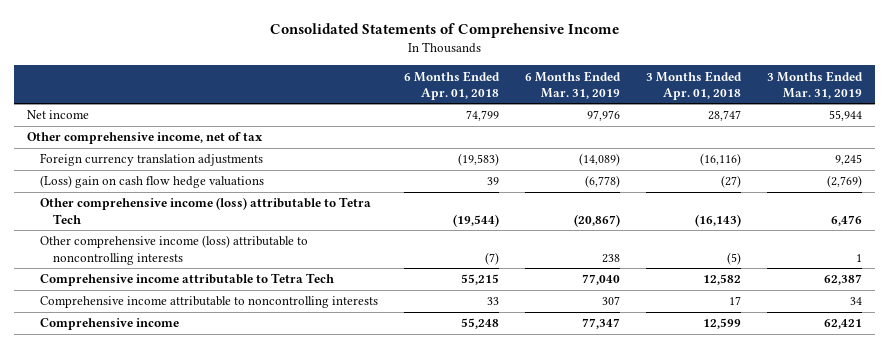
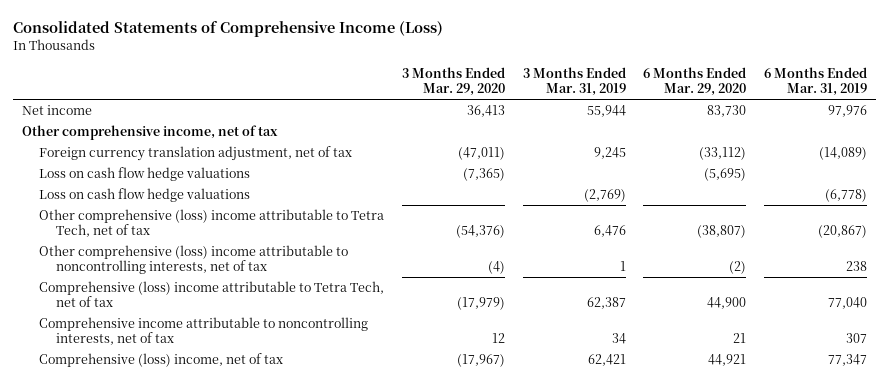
- Consolidated Statements of Comprehensive Income
+ Consolidated Statements of Comprehensive Income (Loss)
- | 6 Months Ended Apr. 01, 2018 | 6 Months Ended Mar. 31, 2019 | 3 Months Ended Apr. 01, 2018 | 3 Months Ended Mar. 31, 2019
+ | 3 Months Ended Mar. 29, 2020 | 3 Months Ended Mar. 31, 2019 | 6 Months Ended Mar. 29, 2020 | 6 Months Ended Mar. 31, 2019
- Foreign currency translation adjustments | (19,583) | (14,089) | (16,116) | 9,245
- (Loss) gain on cash flow hedge valuations | 39 | (6,778) | (27) | (2,769)
- Other comprehensive income (loss) attributable to Tetra Tech | (19,544) | (20,867) | (16,143) | 6,476
- Other comprehensive income (loss) attributable to noncontrolling interests | (7) | 238 | (5) | 1
- Comprehensive income attributable to Tetra Tech | 55,215 | 77,040 | 12,582 | 62,387
- Comprehensive income attributable to noncontrolling interests | 33 | 307 | 17 | 34
- Comprehensive income | 55,248 | 77,347 | 12,599 | 62,421
+ Foreign currency translation adjustment, net of tax | (47,011) | 9,245 | (33,112) | (14,089)
+ Loss on cash flow hedge valuations | (7,365) | | (5,695) |
+ Loss on cash flow hedge valuations | | (2,769) | | (6,778)
+ Other comprehensive (loss) income attributable to Tetra Tech, net of tax | (54,376) | 6,476 | (38,807) | (20,867)
+ Other comprehensive (loss) income attributable to noncontrolling interests, net of tax | (4) | 1 | (2) | 238
+ Comprehensive (loss) income attributable to Tetra Tech, net of tax | (17,979) | 62,387 | 44,900 | 77,040
+ Comprehensive income attributable to noncontrolling interests, net of tax | 12 | 34 | 21 | 307
+ Comprehensive (loss) income, net of tax | (17,967) | 62,421 | 44,921 | 77,347

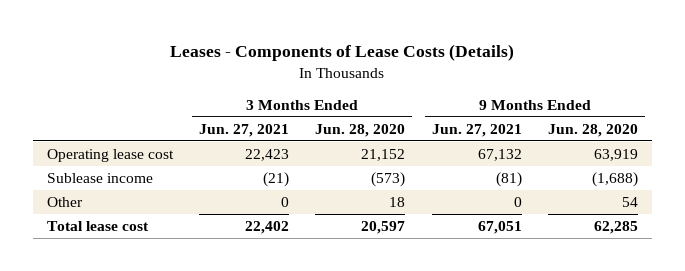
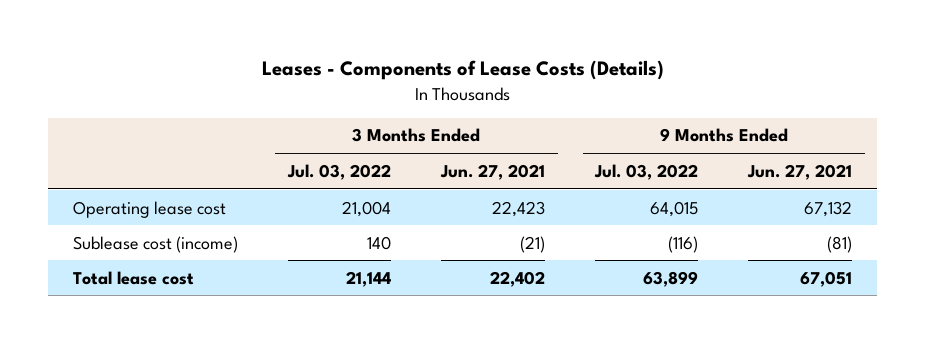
- | 3 Months Ended Jun. 27, 2021 | 3 Months Ended Jun. 28, 2020 | 9 Months Ended Jun. 27, 2021 | 9 Months Ended Jun. 28, 2020
+ | 3 Months Ended Jul. 03, 2022 | 3 Months Ended Jun. 27, 2021 | 9 Months Ended Jul. 03, 2022 | 9 Months Ended Jun. 27, 2021
- Sublease income | (21) | (573) | (81) | (1,688)
- Other | 0 | 18 | 0 | 54
+ Sublease cost (income) | 140 | (21) | (116) | (81)

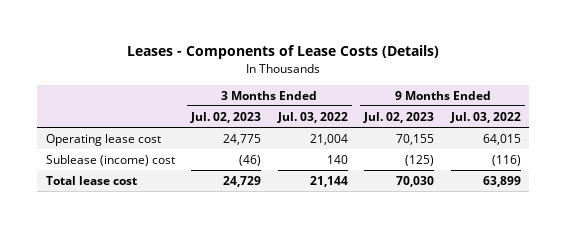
- | 3 Months Ended Jul. 03, 2022 | 3 Months Ended Jun. 27, 2021 | 9 Months Ended Jul. 03, 2022 | 9 Months Ended Jun. 27, 2021
+ | 3 Months Ended Jul. 02, 2023 | 3 Months Ended Jul. 03, 2022 | 9 Months Ended Jul. 02, 2023 | 9 Months Ended Jul. 03, 2022
- Sublease cost (income) | 140 | (21) | (116) | (81)
+ Sublease (income) cost | (46) | 140 | (125) | (116)

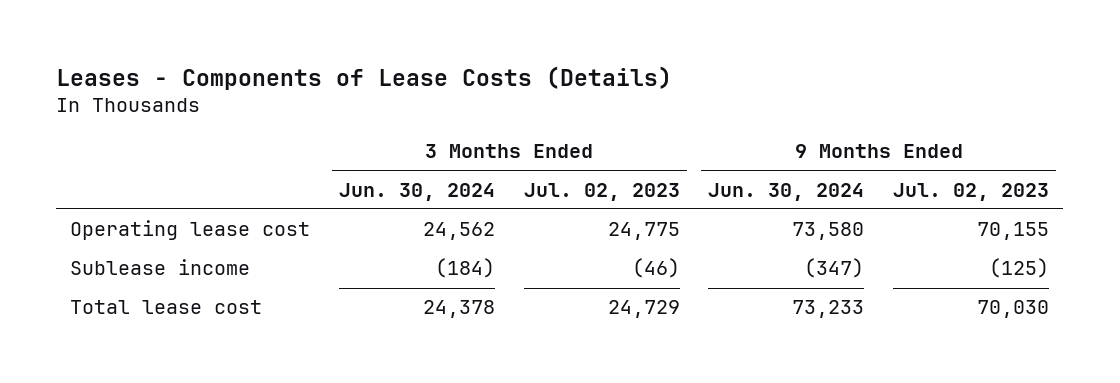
- | 3 Months Ended Jul. 02, 2023 | 3 Months Ended Jul. 03, 2022 | 9 Months Ended Jul. 02, 2023 | 9 Months Ended Jul. 03, 2022
+ | 3 Months Ended Jun. 30, 2024 | 3 Months Ended Jul. 02, 2023 | 9 Months Ended Jun. 30, 2024 | 9 Months Ended Jul. 02, 2023
- Sublease (income) cost | (46) | 140 | (125) | (116)
+ Sublease income | (184) | (46) | (347) | (125)

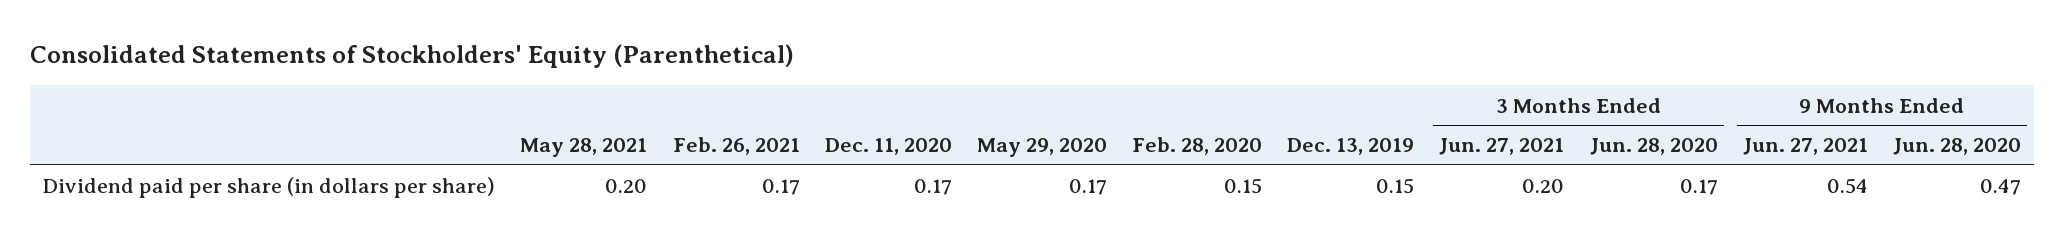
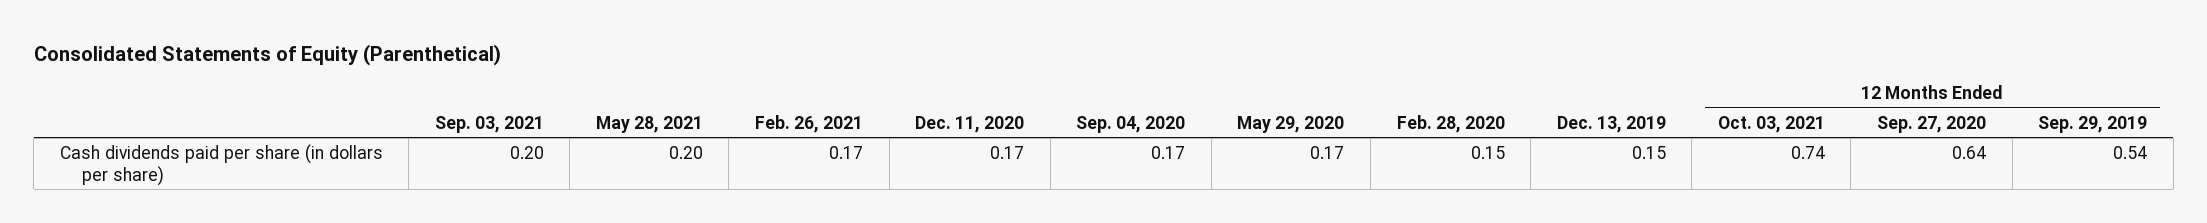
- Consolidated Statements of Stockholders' Equity (Parenthetical)
+ Consolidated Statements of Equity (Parenthetical)
- | May 28, 2021 | Feb. 26, 2021 | Dec. 11, 2020 | May 29, 2020 | Feb. 28, 2020 | Dec. 13, 2019 | 3 Months Ended Jun. 27, 2021 | 3 Months Ended Jun. 28, 2020 | 9 Months Ended Jun. 27, 2021 | 9 Months Ended Jun. 28, 2020
+ | Sep. 03, 2021 | May 28, 2021 | Feb. 26, 2021 | Dec. 11, 2020 | Sep. 04, 2020 | May 29, 2020 | Feb. 28, 2020 | Dec. 13, 2019 | 12 Months Ended Oct. 03, 2021 | 12 Months Ended Sep. 27, 2020 | 12 Months Ended Sep. 29, 2019
- Dividend paid per share (in dollars per share) | 0.20 | 0.17 | 0.17 | 0.17 | 0.15 | 0.15 | 0.20 | 0.17 | 0.54 | 0.47
+ Cash dividends paid per share (in dollars per share) | 0.20 | 0.20 | 0.17 | 0.17 | 0.17 | 0.17 | 0.15 | 0.15 | 0.74 | 0.64 | 0.54

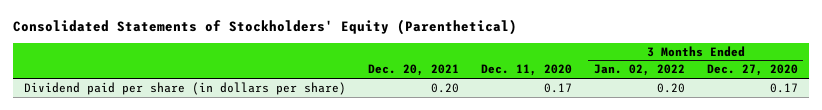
- Consolidated Statements of Equity (Parenthetical)
+ Consolidated Statements of Stockholders' Equity (Parenthetical)
- | Sep. 03, 2021 | May 28, 2021 | Feb. 26, 2021 | Dec. 11, 2020 | Sep. 04, 2020 | May 29, 2020 | Feb. 28, 2020 | Dec. 13, 2019 | 12 Months Ended Oct. 03, 2021 | 12 Months Ended Sep. 27, 2020 | 12 Months Ended Sep. 29, 2019
+ | Dec. 20, 2021 | Dec. 11, 2020 | 3 Months Ended Jan. 02, 2022 | 3 Months Ended Dec. 27, 2020
- Cash dividends paid per share (in dollars per share) | 0.20 | 0.20 | 0.17 | 0.17 | 0.17 | 0.17 | 0.15 | 0.15 | 0.74 | 0.64 | 0.54
+ Dividend paid per share (in dollars per share) | 0.20 | 0.17 | 0.20 | 0.17

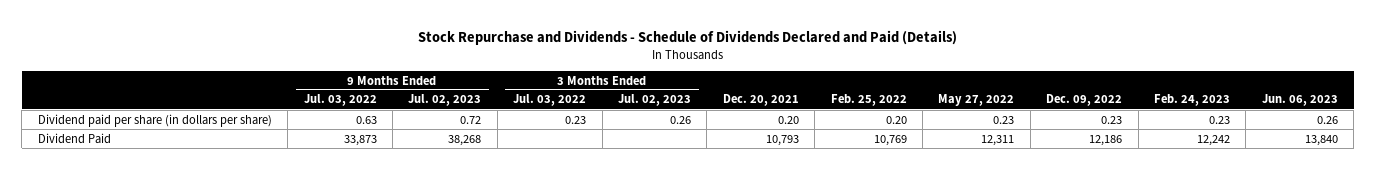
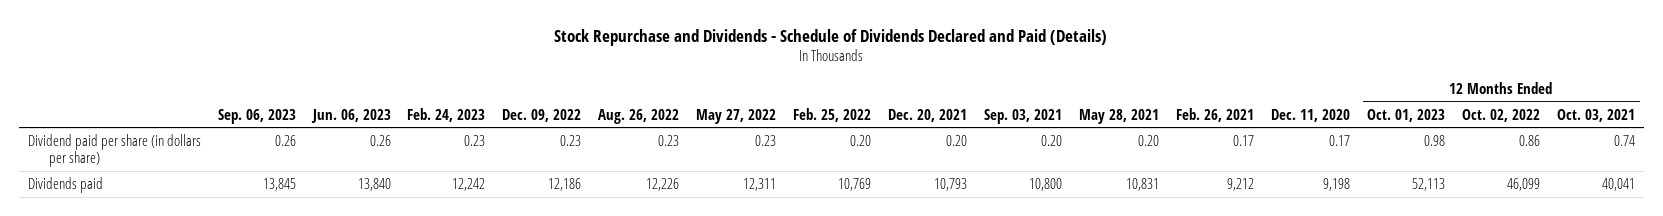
- | 9 Months Ended Jul. 03, 2022 | 9 Months Ended Jul. 02, 2023 | 3 Months Ended Jul. 03, 2022 | 3 Months Ended Jul. 02, 2023 | Dec. 20, 2021 | Feb. 25, 2022 | May 27, 2022 | Dec. 09, 2022 | Feb. 24, 2023 | Jun. 06, 2023
+ | Sep. 06, 2023 | Jun. 06, 2023 | Feb. 24, 2023 | Dec. 09, 2022 | Aug. 26, 2022 | May 27, 2022 | Feb. 25, 2022 | Dec. 20, 2021 | Sep. 03, 2021 | May 28, 2021 | Feb. 26, 2021 | Dec. 11, 2020 | 12 Months Ended Oct. 01, 2023 | 12 Months Ended Oct. 02, 2022 | 12 Months Ended Oct. 03, 2021
- Dividend Paid | 33,873 | 38,268 | | | 10,793 | 10,769 | 12,311 | 12,186 | 12,242 | 13,840
+ Dividends paid | 13,845 | 13,840 | 12,242 | 12,186 | 12,226 | 12,311 | 10,769 | 10,793 | 10,800 | 10,831 | 9,212 | 9,198 | 52,113 | 46,099 | 40,041

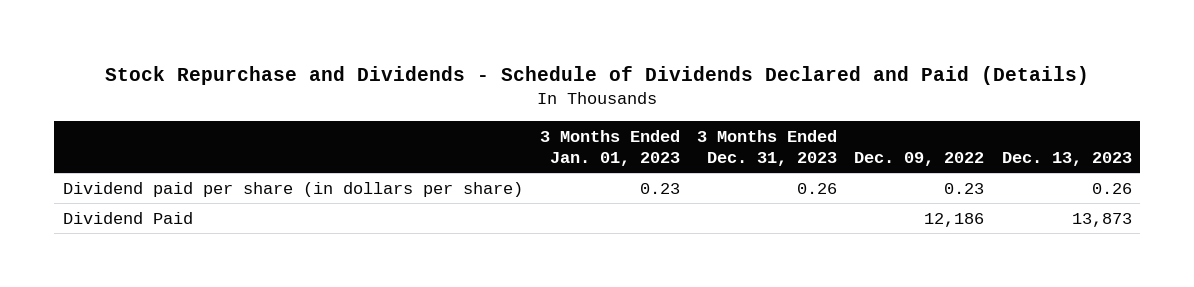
- | Sep. 06, 2023 | Jun. 06, 2023 | Feb. 24, 2023 | Dec. 09, 2022 | Aug. 26, 2022 | May 27, 2022 | Feb. 25, 2022 | Dec. 20, 2021 | Sep. 03, 2021 | May 28, 2021 | Feb. 26, 2021 | Dec. 11, 2020 | 12 Months Ended Oct. 01, 2023 | 12 Months Ended Oct. 02, 2022 | 12 Months Ended Oct. 03, 2021
+ | 3 Months Ended Jan. 01, 2023 | 3 Months Ended Dec. 31, 2023 | Dec. 09, 2022 | Dec. 13, 2023
- Dividends paid | 13,845 | 13,840 | 12,242 | 12,186 | 12,226 | 12,311 | 10,769 | 10,793 | 10,800 | 10,831 | 9,212 | 9,198 | 52,113 | 46,099 | 40,041
+ Dividend Paid | | | 12,186 | 13,873

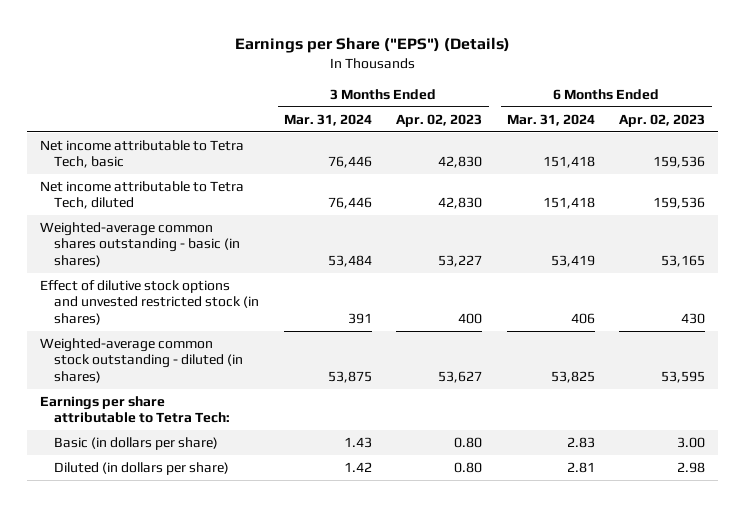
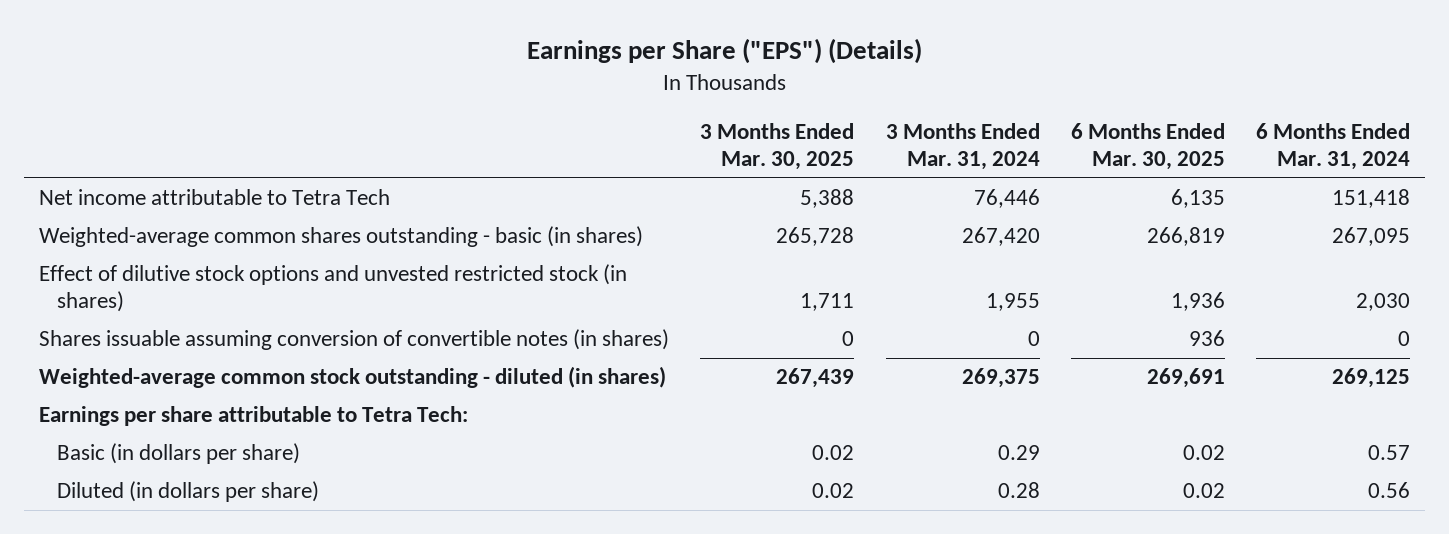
- | 3 Months Ended Mar. 31, 2024 | 3 Months Ended Apr. 02, 2023 | 6 Months Ended Mar. 31, 2024 | 6 Months Ended Apr. 02, 2023
+ | 3 Months Ended Mar. 30, 2025 | 3 Months Ended Mar. 31, 2024 | 6 Months Ended Mar. 30, 2025 | 6 Months Ended Mar. 31, 2024
- Net income attributable to Tetra Tech, basic | 76,446 | 42,830 | 151,418 | 159,536
- Net income attributable to Tetra Tech, diluted | 76,446 | 42,830 | 151,418 | 159,536
- Weighted-average common shares outstanding - basic (in shares) | 53,484 | 53,227 | 53,419 | 53,165
- Effect of dilutive stock options and unvested restricted stock (in shares) | 391 | 400 | 406 | 430
- Weighted-average common stock outstanding - diluted (in shares) | 53,875 | 53,627 | 53,825 | 53,595
+ Net income attributable to Tetra Tech | 5,388 | 76,446 | 6,135 | 151,418
+ Weighted-average common shares outstanding - basic (in shares) | 265,728 | 267,420 | 266,819 | 267,095
+ Effect of dilutive stock options and unvested restricted stock (in shares) | 1,711 | 1,955 | 1,936 | 2,030
+ Shares issuable assuming conversion of convertible notes (in shares) | 0 | 0 | 936 | 0
+ Weighted-average common stock outstanding - diluted (in shares) | 267,439 | 269,375 | 269,691 | 269,125
- Basic (in dollars per share) | 1.43 | 0.80 | 2.83 | 3.00
- Diluted (in dollars per share) | 1.42 | 0.80 | 2.81 | 2.98
+ Basic (in dollars per share) | 0.02 | 0.29 | 0.02 | 0.57
+ Diluted (in dollars per share) | 0.02 | 0.28 | 0.02 | 0.56

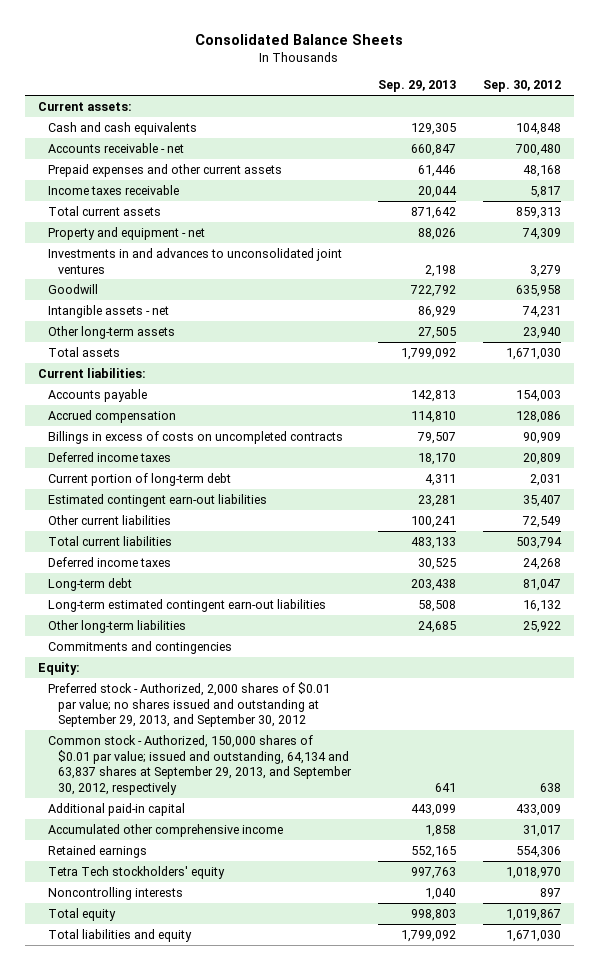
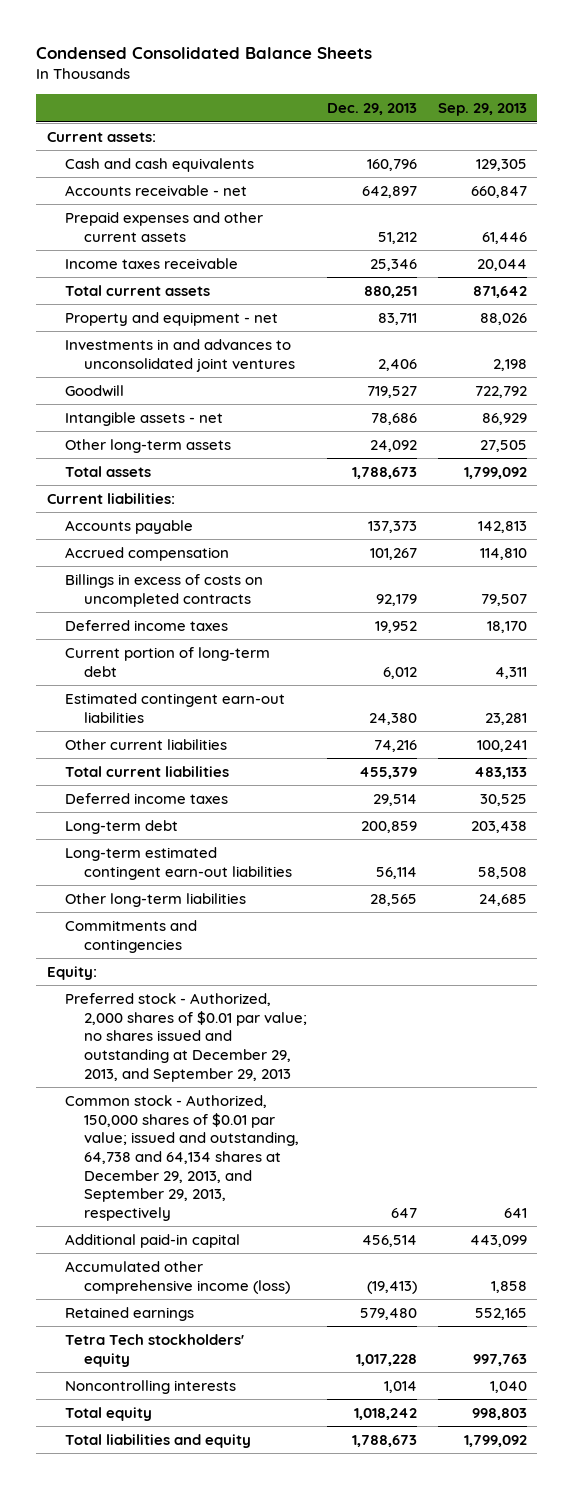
- Consolidated Balance Sheets
+ Condensed Consolidated Balance Sheets
- | Sep. 29, 2013 | Sep. 30, 2012
+ | Dec. 29, 2013 | Sep. 29, 2013
- Preferred stock - Authorized, 2,000 shares of $0.01 par value; no shares issued and outstanding at September 29, 2013, and September 30, 2012
- Common stock - Authorized, 150,000 shares of $0.01 par value; issued and outstanding, 64,134 and 63,837 shares at September 29, 2013, and September 30, 2012, respectively | 641 | 638
+ Preferred stock - Authorized, 2,000 shares of $0.01 par value; no shares issued and outstanding at December 29, 2013, and September 29, 2013
+ Common stock - Authorized, 150,000 shares of $0.01 par value; issued and outstanding, 64,738 and 64,134 shares at December 29, 2013, and September 29, 2013, respectively | 647 | 641
- Accumulated other comprehensive income | 1,858 | 31,017
+ Accumulated other comprehensive income (loss) | (19,413) | 1,858

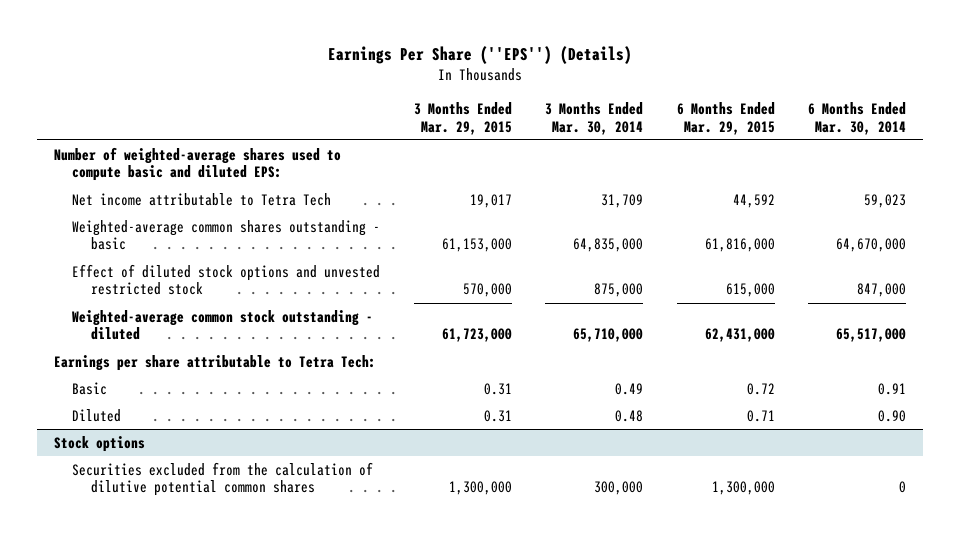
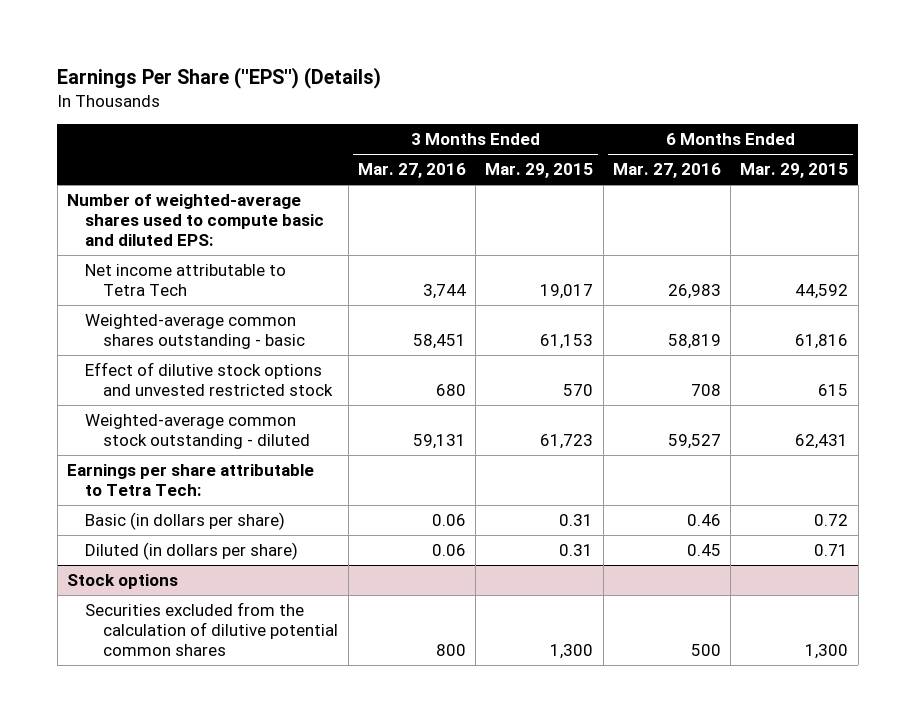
- | 3 Months Ended Mar. 29, 2015 | 3 Months Ended Mar. 30, 2014 | 6 Months Ended Mar. 29, 2015 | 6 Months Ended Mar. 30, 2014
+ | 3 Months Ended Mar. 27, 2016 | 3 Months Ended Mar. 29, 2015 | 6 Months Ended Mar. 27, 2016 | 6 Months Ended Mar. 29, 2015
- Weighted-average common shares outstanding - basic | 61,153,000 | 64,835,000 | 61,816,000 | 64,670,000
- Effect of diluted stock options and unvested restricted stock | 570,000 | 875,000 | 615,000 | 847,000
- Weighted-average common stock outstanding - diluted | 61,723,000 | 65,710,000 | 62,431,000 | 65,517,000
+ Weighted-average common shares outstanding - basic | 58,451 | 61,153 | 58,819 | 61,816
+ Effect of dilutive stock options and unvested restricted stock | 680 | 570 | 708 | 615
+ Weighted-average common stock outstanding - diluted | 59,131 | 61,723 | 59,527 | 62,431
- Basic | 0.31 | 0.49 | 0.72 | 0.91
- Diluted | 0.31 | 0.48 | 0.71 | 0.90
+ Basic (in dollars per share) | 0.06 | 0.31 | 0.46 | 0.72
+ Diluted (in dollars per share) | 0.06 | 0.31 | 0.45 | 0.71
@ Stock options
- Securities excluded from the calculation of dilutive potential common shares | 1,300,000 | 300,000 | 1,300,000 | 0
+ Securities excluded from the calculation of dilutive potential common shares | 800 | 1,300 | 500 | 1,300

